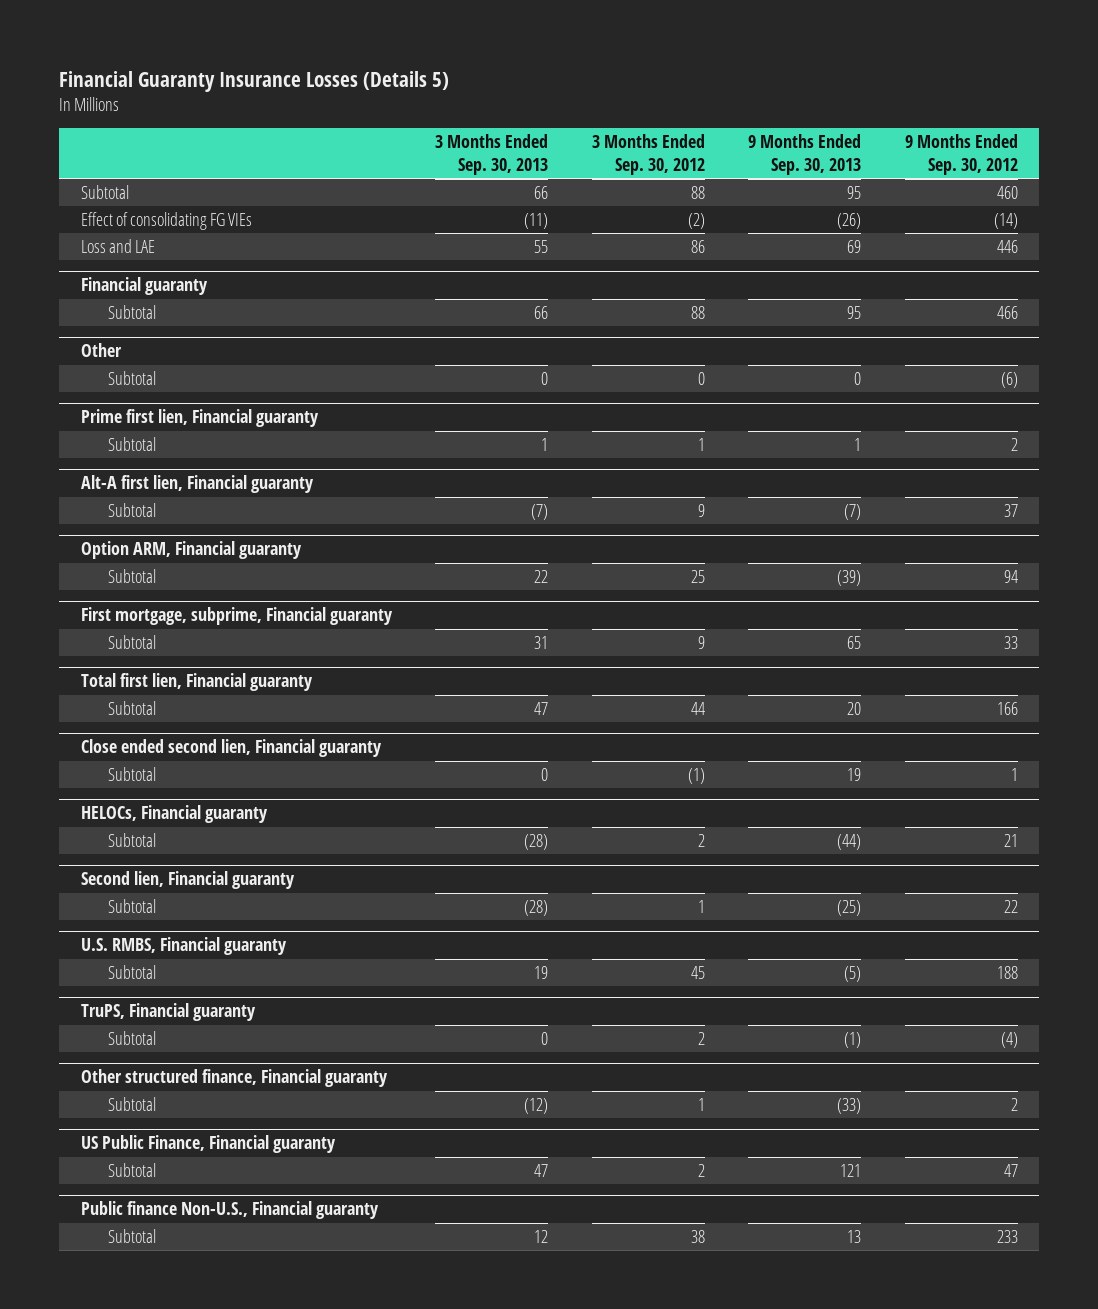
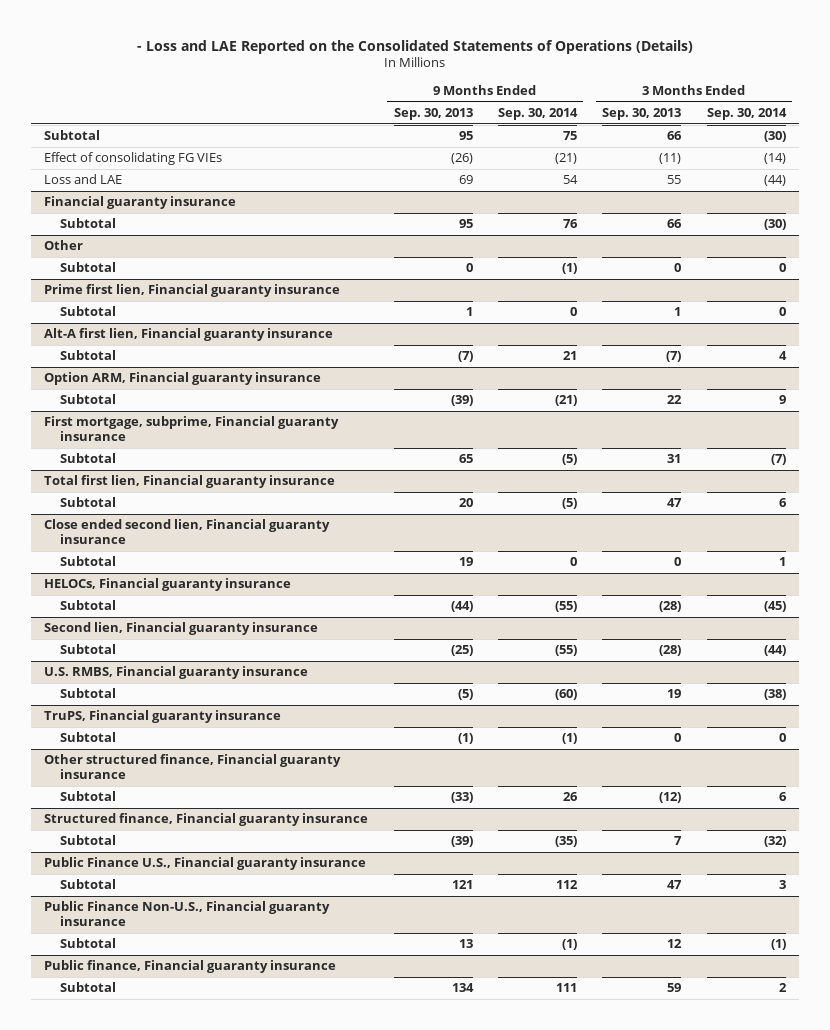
- Financial Guaranty Insurance Losses (Details 5)
+ - Loss and LAE Reported on the Consolidated Statements of Operations (Details)
- | 3 Months Ended Sep. 30, 2013 | 3 Months Ended Sep. 30, 2012 | 9 Months Ended Sep. 30, 2013 | 9 Months Ended Sep. 30, 2012
+ | 9 Months Ended Sep. 30, 2013 | 9 Months Ended Sep. 30, 2014 | 3 Months Ended Sep. 30, 2013 | 3 Months Ended Sep. 30, 2014
- Financial guaranty
+ Financial guaranty insurance
- Prime first lien, Financial guaranty
+ Prime first lien, Financial guaranty insurance
- Alt-A first lien, Financial guaranty
+ Alt-A first lien, Financial guaranty insurance
- Option ARM, Financial guaranty
+ Option ARM, Financial guaranty insurance
- First mortgage, subprime, Financial guaranty
+ First mortgage, subprime, Financial guaranty insurance
- Total first lien, Financial guaranty
+ Total first lien, Financial guaranty insurance
- Close ended second lien, Financial guaranty
+ Close ended second lien, Financial guaranty insurance
- HELOCs, Financial guaranty
+ HELOCs, Financial guaranty insurance
- Second lien, Financial guaranty
+ Second lien, Financial guaranty insurance
- U.S. RMBS, Financial guaranty
+ U.S. RMBS, Financial guaranty insurance
- TruPS, Financial guaranty
+ TruPS, Financial guaranty insurance
- Other structured finance, Financial guaranty
+ Other structured finance, Financial guaranty insurance
- US Public Finance, Financial guaranty
+ Structured finance, Financial guaranty insurance
+ Subtotal | (39) | (35) | 7 | (32)
+ Public Finance U.S., Financial guaranty insurance
- Public finance Non-U.S., Financial guaranty
+ Public Finance Non-U.S., Financial guaranty insurance
+ Public finance, Financial guaranty insurance
+ Subtotal | 134 | 111 | 59 | 2

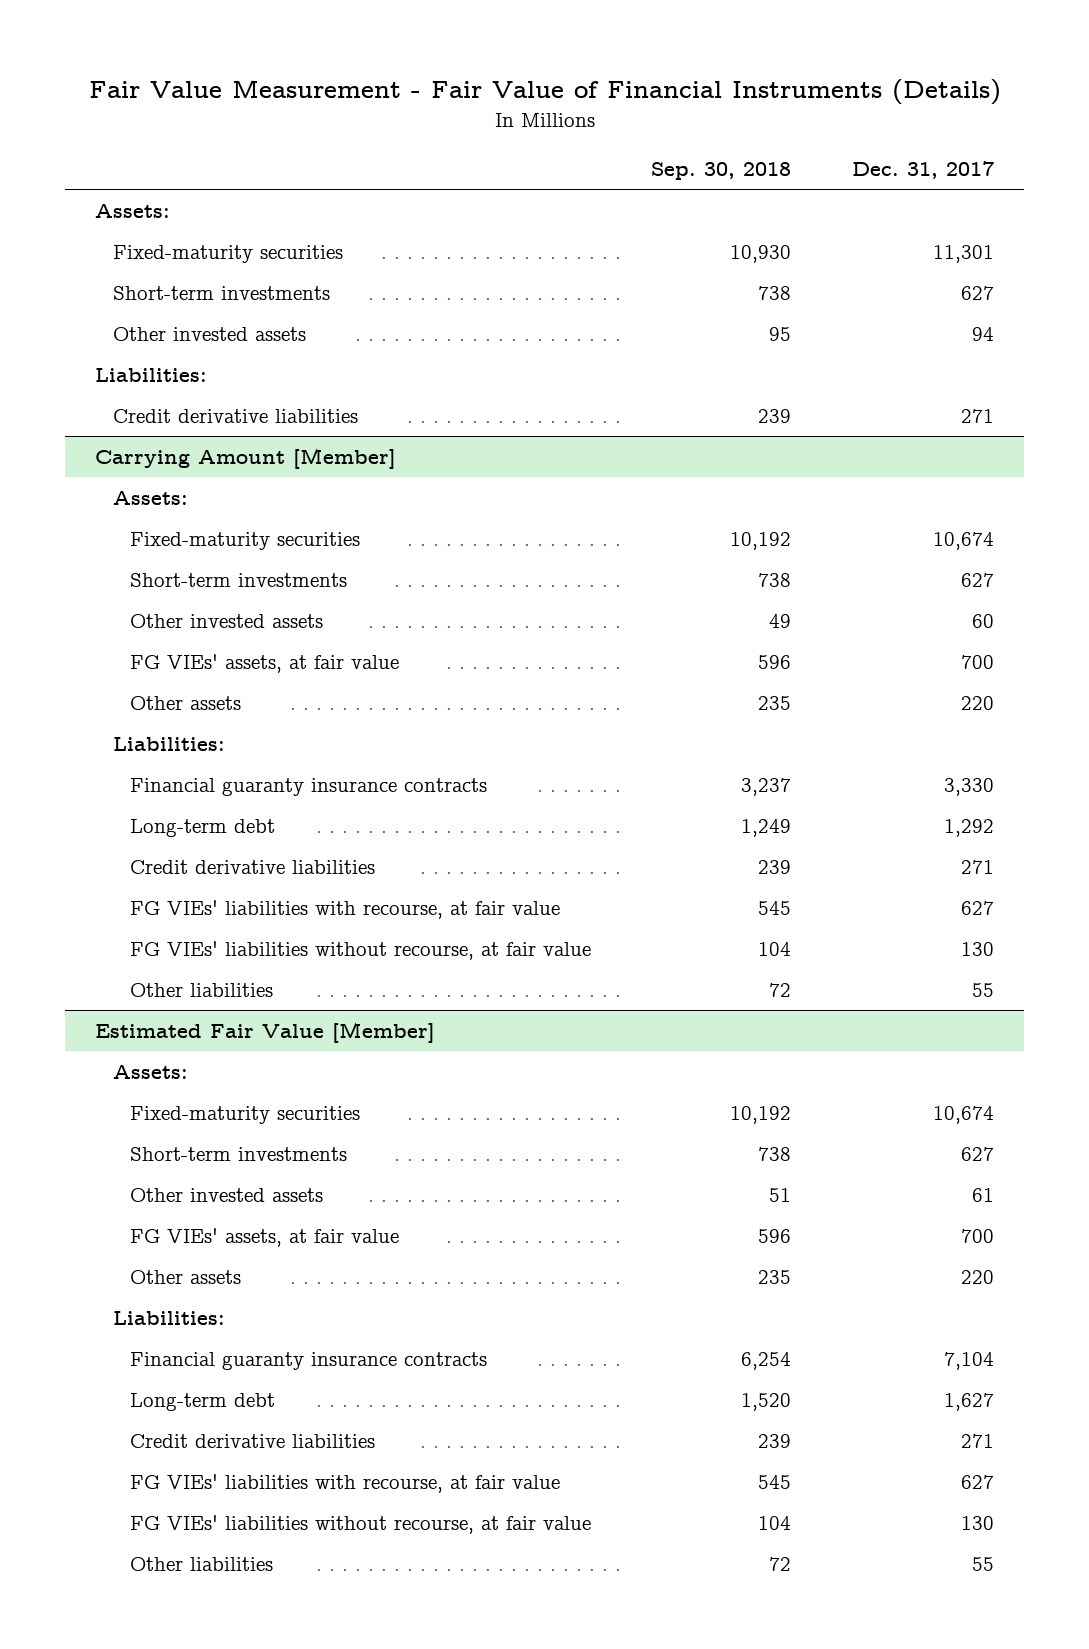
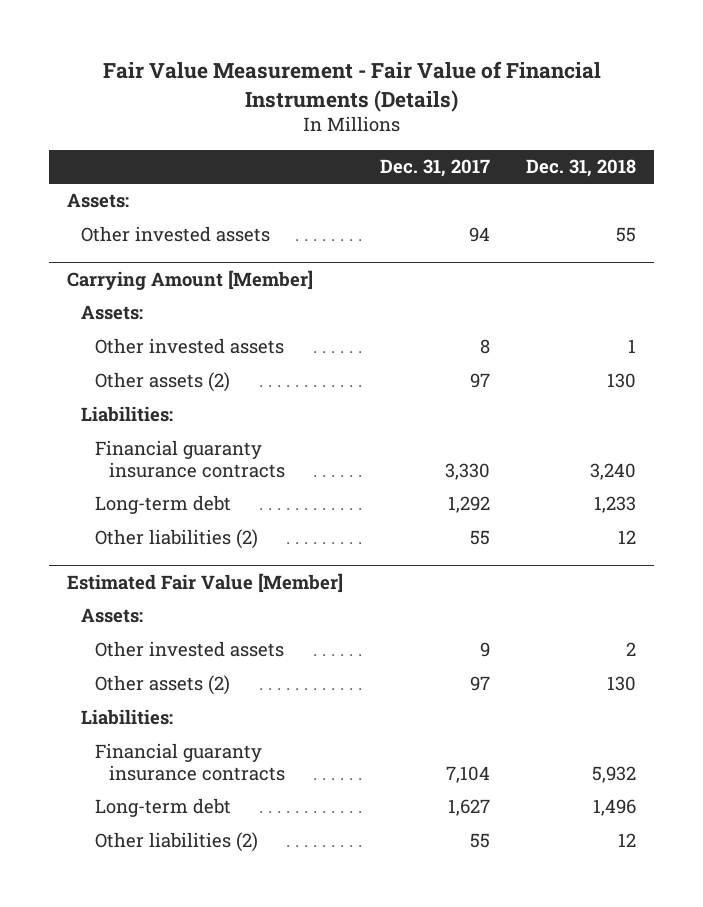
- | Sep. 30, 2018 | Dec. 31, 2017
+ | Dec. 31, 2017 | Dec. 31, 2018
- Fixed-maturity securities | 10,930 | 11,301
- Short-term investments | 738 | 627
- Liabilities:
- Credit derivative liabilities | 239 | 271
@ Carrying Amount [Member]
- Fixed-maturity securities | 10,192 | 10,674
- Short-term investments | 738 | 627
- Other invested assets | 49 | 60
- FG VIEs' assets, at fair value | 596 | 700
- Other assets | 235 | 220
+ Other invested assets | 8 | 1
+ Other assets (2) | 97 | 130
- Credit derivative liabilities | 239 | 271
- FG VIEs' liabilities with recourse, at fair value | 545 | 627
- FG VIEs' liabilities without recourse, at fair value | 104 | 130
- Other liabilities | 72 | 55
+ Other liabilities (2) | 55 | 12
@ Estimated Fair Value [Member]
- Fixed-maturity securities | 10,192 | 10,674
- Short-term investments | 738 | 627
- Other invested assets | 51 | 61
- FG VIEs' assets, at fair value | 596 | 700
- Other assets | 235 | 220
+ Other invested assets | 9 | 2
+ Other assets (2) | 97 | 130
- Credit derivative liabilities | 239 | 271
- FG VIEs' liabilities with recourse, at fair value | 545 | 627
- FG VIEs' liabilities without recourse, at fair value | 104 | 130
- Other liabilities | 72 | 55
+ Other liabilities (2) | 55 | 12

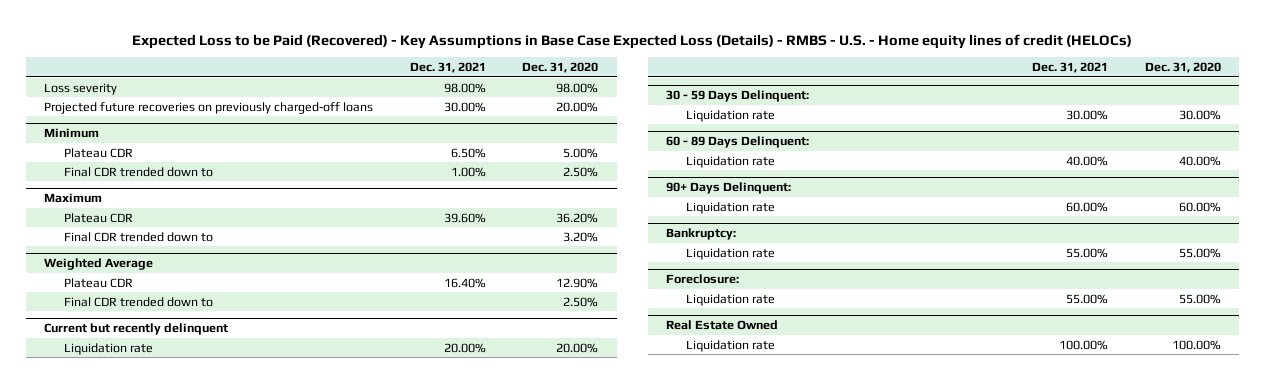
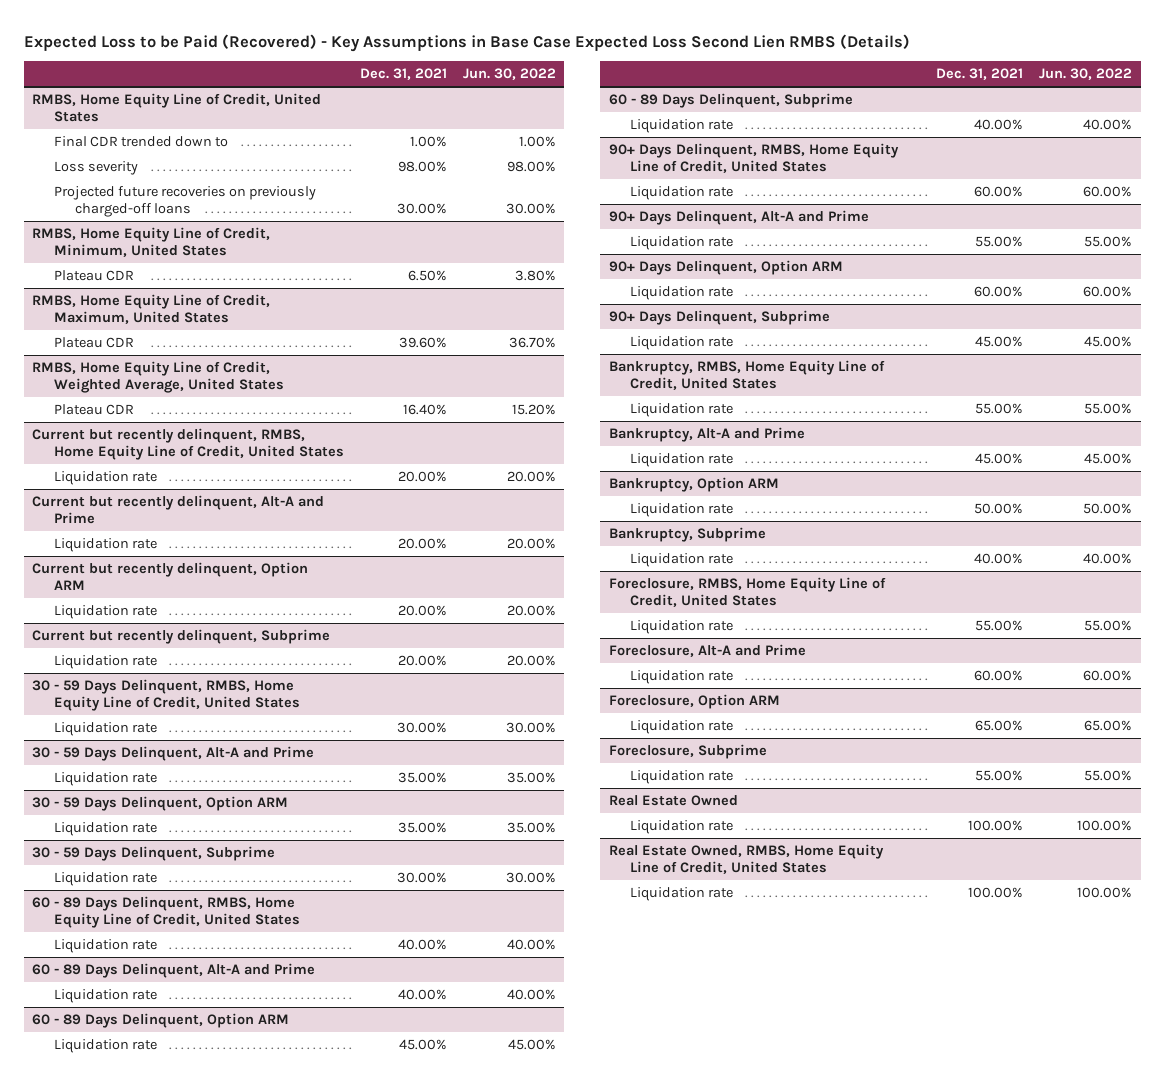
- Expected Loss to be Paid (Recovered) - Key Assumptions in Base Case Expected Loss (Details) - RMBS - U.S. - Home equity lines of credit (HELOCs)
+ Expected Loss to be Paid (Recovered) - Key Assumptions in Base Case Expected Loss Second Lien RMBS (Details)
- | Dec. 31, 2021 | Dec. 31, 2020
+ | Dec. 31, 2021 | Jun. 30, 2022
+ RMBS, Home Equity Line of Credit, United States
+ Final CDR trended down to | 1.00% | 1.00%
- Minimum
+ RMBS, Home Equity Line of Credit, Minimum, United States
- Final CDR trended down to | 1.00% | 2.50%
- Maximum
+ RMBS, Home Equity Line of Credit, Maximum, United States
- Final CDR trended down to | | 3.20%
- Weighted Average
+ RMBS, Home Equity Line of Credit, Weighted Average, United States
- Final CDR trended down to | | 2.50%
- Current but recently delinquent
+ Current but recently delinquent, RMBS, Home Equity Line of Credit, United States
- 30 - 59 Days Delinquent:
+ Current but recently delinquent, Alt-A and Prime
+ Liquidation rate | 20.00% | 20.00%
+ Current but recently delinquent, Option ARM
+ Liquidation rate | 20.00% | 20.00%
+ Current but recently delinquent, Subprime
+ Liquidation rate | 20.00% | 20.00%
+ 30 - 59 Days Delinquent, RMBS, Home Equity Line of Credit, United States
- 60 - 89 Days Delinquent:
+ 30 - 59 Days Delinquent, Alt-A and Prime
+ Liquidation rate | 35.00% | 35.00%
+ 30 - 59 Days Delinquent, Option ARM
+ Liquidation rate | 35.00% | 35.00%
+ 30 - 59 Days Delinquent, Subprime
+ Liquidation rate | 30.00% | 30.00%
+ 60 - 89 Days Delinquent, RMBS, Home Equity Line of Credit, United States
- 90+ Days Delinquent:
+ 60 - 89 Days Delinquent, Alt-A and Prime
+ Liquidation rate | 40.00% | 40.00%
+ 60 - 89 Days Delinquent, Option ARM
+ Liquidation rate | 45.00% | 45.00%
+ 60 - 89 Days Delinquent, Subprime
+ Liquidation rate | 40.00% | 40.00%
+ 90+ Days Delinquent, RMBS, Home Equity Line of Credit, United States
- Bankruptcy:
+ 90+ Days Delinquent, Alt-A and Prime
- Foreclosure:
+ 90+ Days Delinquent, Option ARM
+ Liquidation rate | 60.00% | 60.00%
+ 90+ Days Delinquent, Subprime
+ Liquidation rate | 45.00% | 45.00%
+ Bankruptcy, RMBS, Home Equity Line of Credit, United States
+ Bankruptcy, Alt-A and Prime
+ Liquidation rate | 45.00% | 45.00%
+ Bankruptcy, Option ARM
+ Liquidation rate | 50.00% | 50.00%
+ Bankruptcy, Subprime
+ Liquidation rate | 40.00% | 40.00%
+ Foreclosure, RMBS, Home Equity Line of Credit, United States
+ Liquidation rate | 55.00% | 55.00%
+ Foreclosure, Alt-A and Prime
+ Liquidation rate | 60.00% | 60.00%
+ Foreclosure, Option ARM
+ Liquidation rate | 65.00% | 65.00%
+ Foreclosure, Subprime
+ Liquidation rate | 55.00% | 55.00%
+ Real Estate Owned, RMBS, Home Equity Line of Credit, United States
+ Liquidation rate | 100.00% | 100.00%

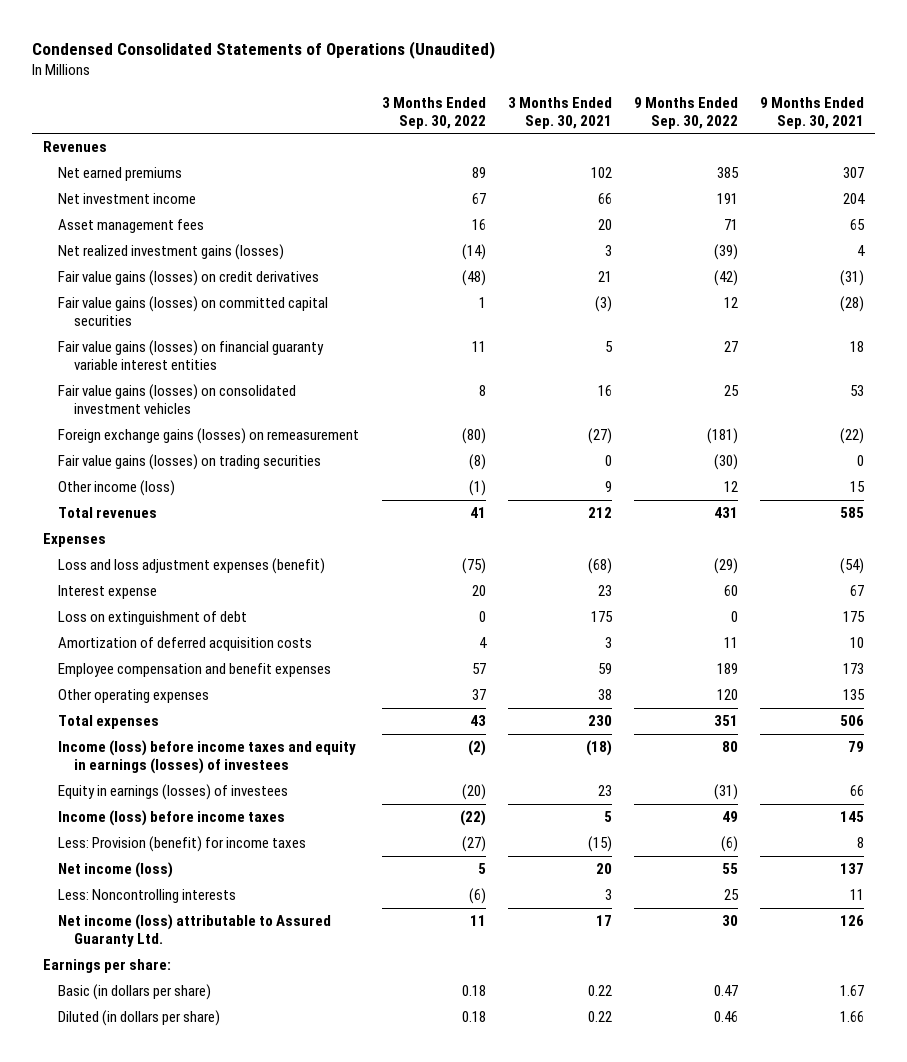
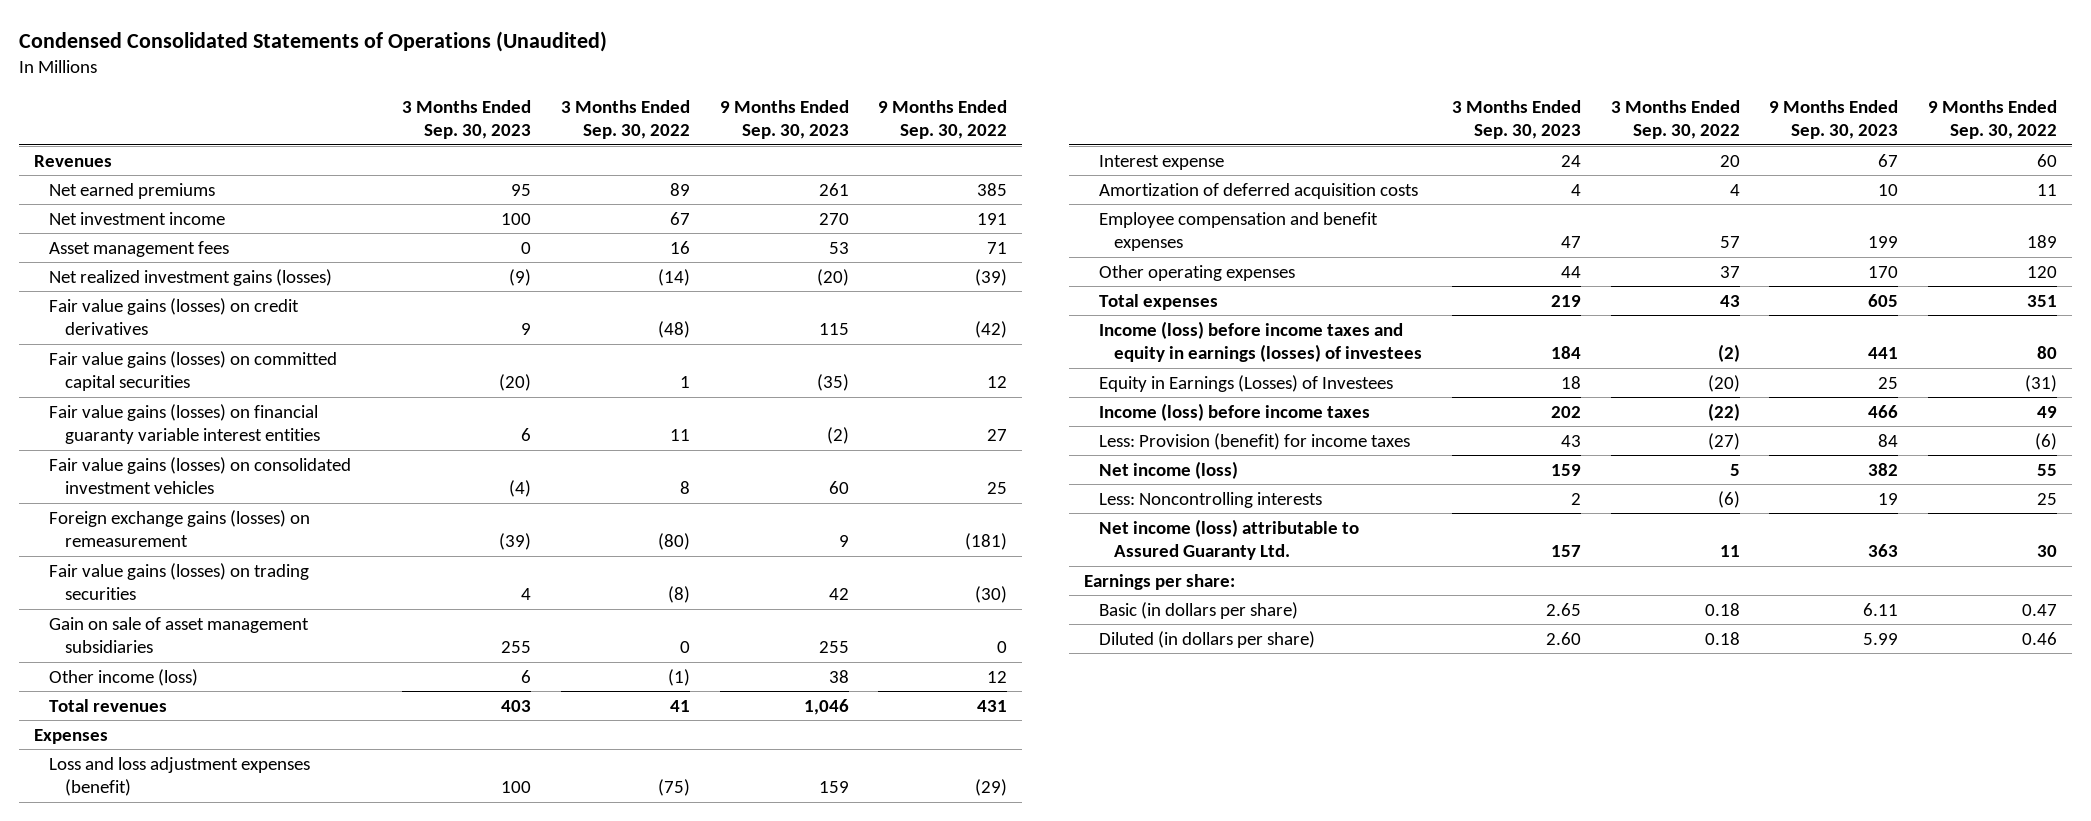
- | 3 Months Ended Sep. 30, 2022 | 3 Months Ended Sep. 30, 2021 | 9 Months Ended Sep. 30, 2022 | 9 Months Ended Sep. 30, 2021
+ | 3 Months Ended Sep. 30, 2023 | 3 Months Ended Sep. 30, 2022 | 9 Months Ended Sep. 30, 2023 | 9 Months Ended Sep. 30, 2022
+ Gain on sale of asset management subsidiaries | 255 | 0 | 255 | 0
- Loss on extinguishment of debt | 0 | 175 | 0 | 175
- Equity in earnings (losses) of investees | (20) | 23 | (31) | 66
+ Equity in Earnings (Losses) of Investees | 18 | (20) | 25 | (31)

